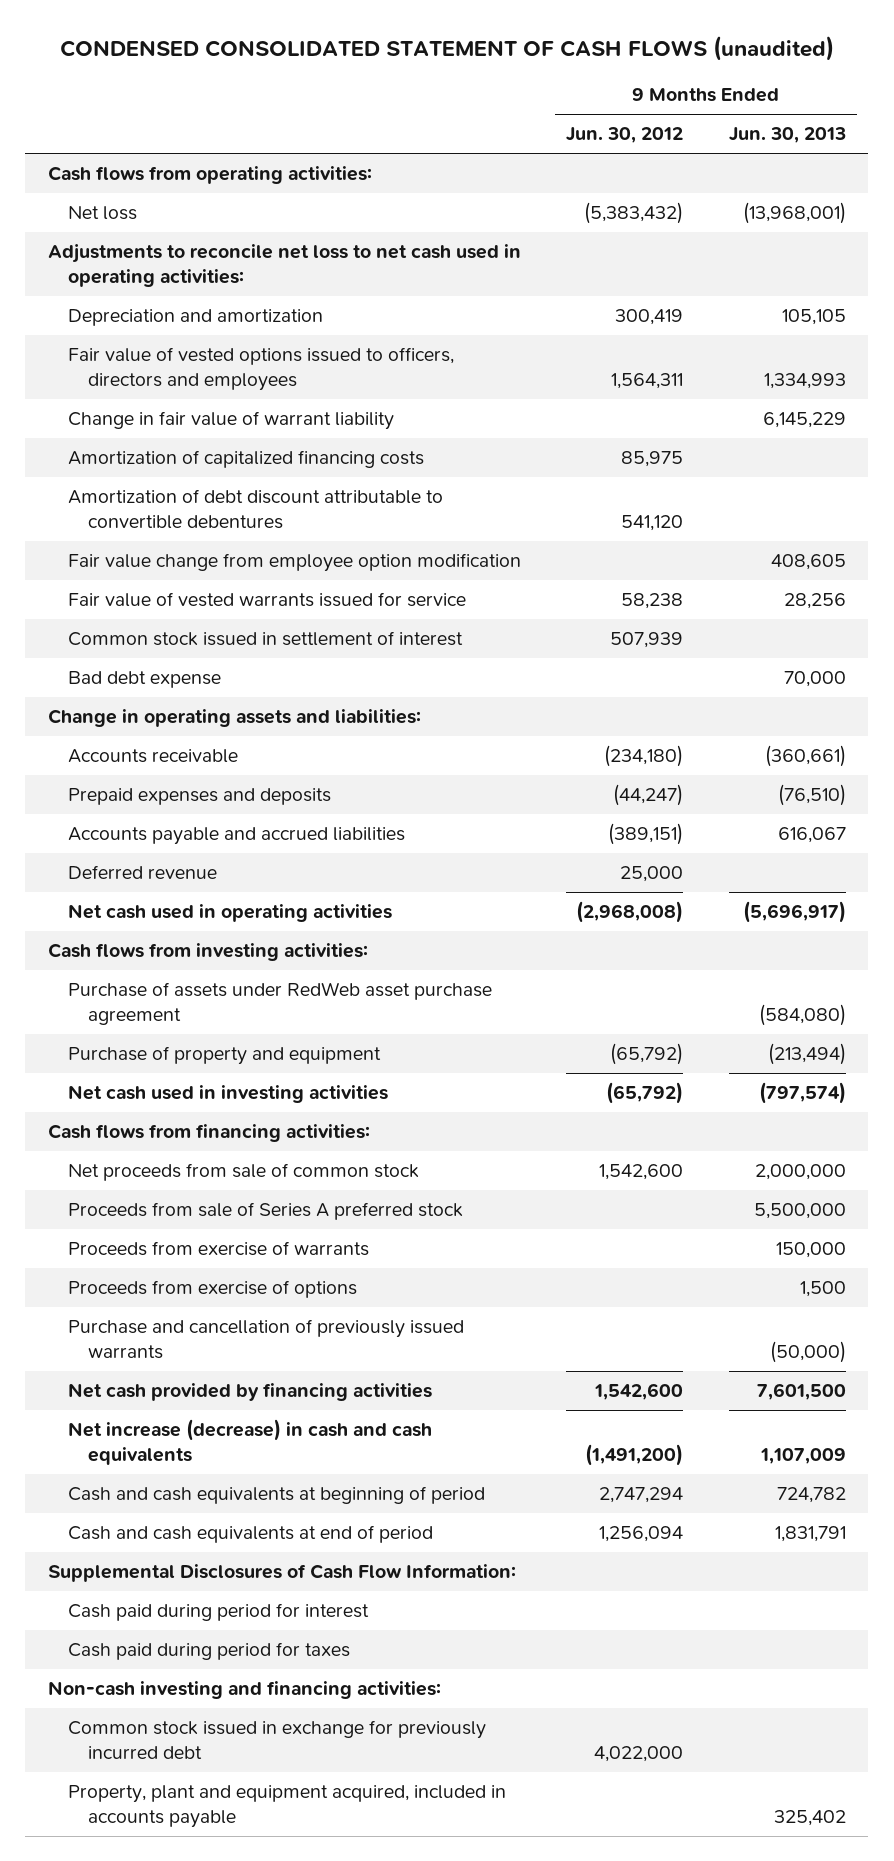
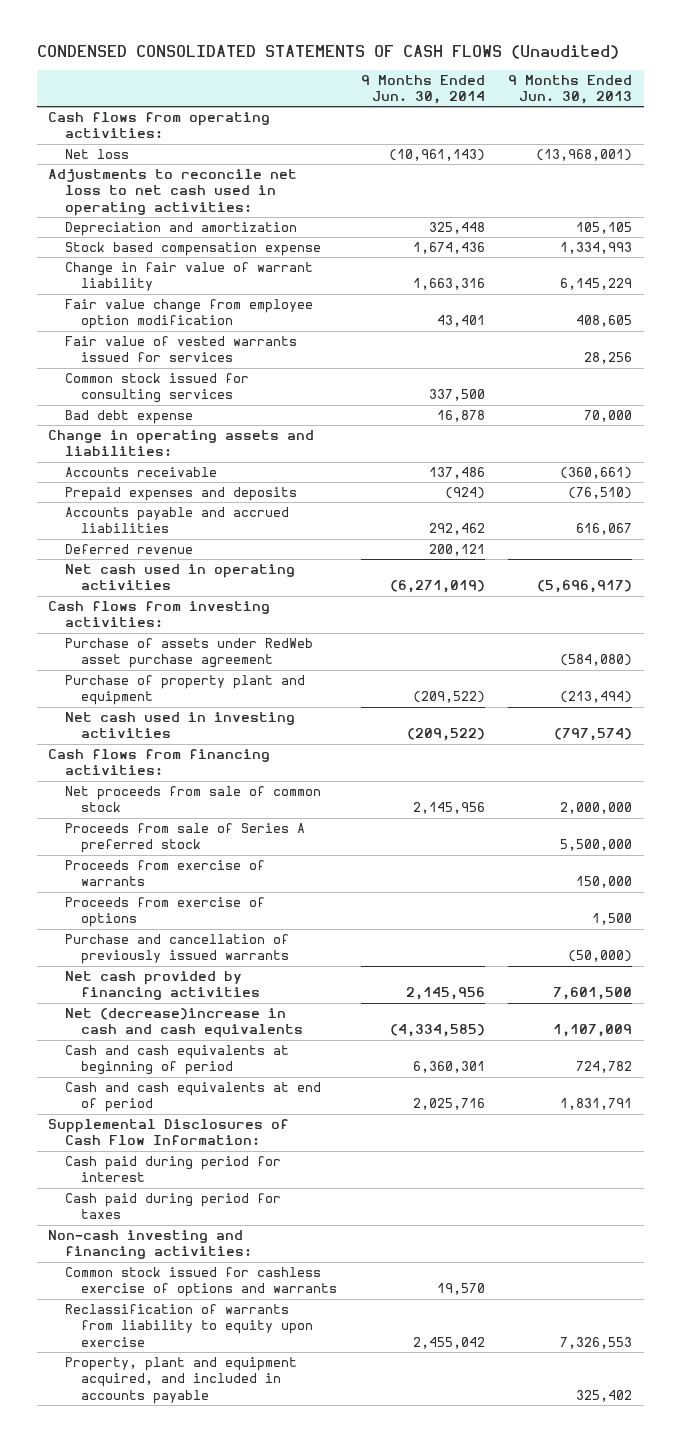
- CONDENSED CONSOLIDATED STATEMENT OF CASH FLOWS (unaudited)
+ CONDENSED CONSOLIDATED STATEMENTS OF CASH FLOWS (Unaudited)
- | 9 Months Ended Jun. 30, 2012 | 9 Months Ended Jun. 30, 2013
+ | 9 Months Ended Jun. 30, 2014 | 9 Months Ended Jun. 30, 2013
- Fair value of vested options issued to officers, directors and employees | 1,564,311 | 1,334,993
+ Stock based compensation expense | 1,674,436 | 1,334,993
- Amortization of capitalized financing costs | 85,975 |
- Amortization of debt discount attributable to convertible debentures | 541,120 |
- Fair value of vested warrants issued for service | 58,238 | 28,256
- Common stock issued in settlement of interest | 507,939 |
+ Fair value of vested warrants issued for services | | 28,256
+ Common stock issued for consulting services | 337,500 |
- Purchase of property and equipment | (65,792) | (213,494)
+ Purchase of property plant and equipment | (209,522) | (213,494)
- Net increase (decrease) in cash and cash equivalents | (1,491,200) | 1,107,009
+ Net (decrease)increase in cash and cash equivalents | (4,334,585) | 1,107,009
- Common stock issued in exchange for previously incurred debt | 4,022,000 |
- Property, plant and equipment acquired, included in accounts payable | | 325,402
+ Common stock issued for cashless exercise of options and warrants | 19,570 |
+ Reclassification of warrants from liability to equity upon exercise | 2,455,042 | 7,326,553
+ Property, plant and equipment acquired, and included in accounts payable | | 325,402

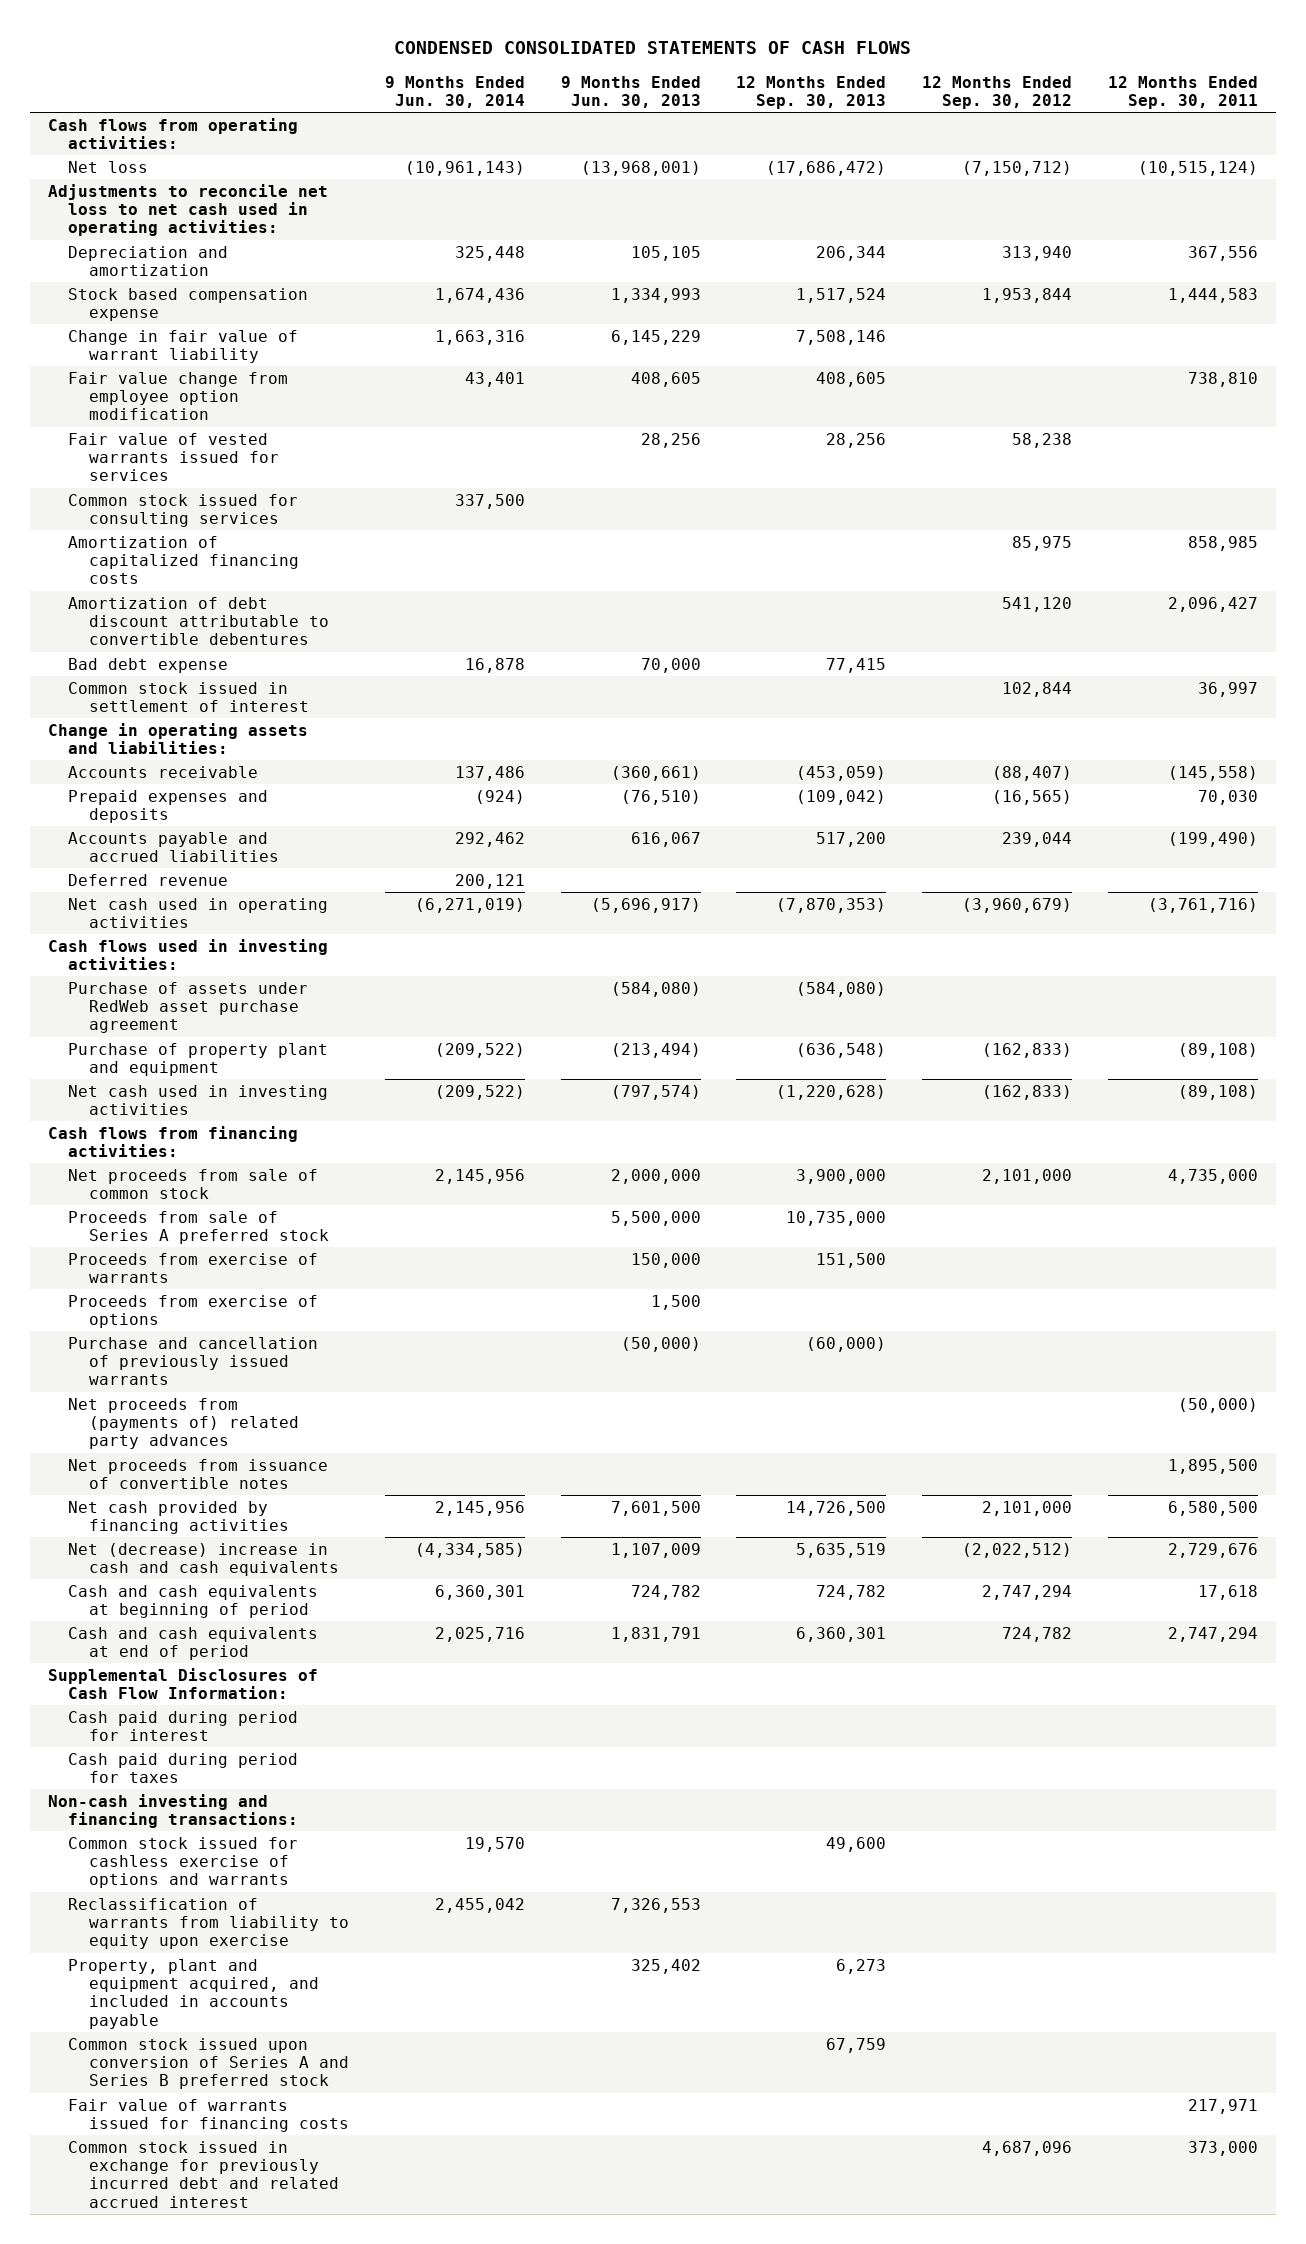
- CONDENSED CONSOLIDATED STATEMENTS OF CASH FLOWS (Unaudited)
+ CONDENSED CONSOLIDATED STATEMENTS OF CASH FLOWS
- | 9 Months Ended Jun. 30, 2014 | 9 Months Ended Jun. 30, 2013
+ | 9 Months Ended Jun. 30, 2014 | 9 Months Ended Jun. 30, 2013 | 12 Months Ended Sep. 30, 2013 | 12 Months Ended Sep. 30, 2012 | 12 Months Ended Sep. 30, 2011
+ Amortization of capitalized financing costs | | | | 85,975 | 858,985
+ Amortization of debt discount attributable to convertible debentures | | | | 541,120 | 2,096,427
+ Common stock issued in settlement of interest | | | | 102,844 | 36,997
- Cash flows from investing activities:
+ Cash flows used in investing activities:
+ Net proceeds from (payments of) related party advances | | | | | (50,000)
+ Net proceeds from issuance of convertible notes | | | | | 1,895,500
- Net (decrease)increase in cash and cash equivalents | (4,334,585) | 1,107,009
+ Net (decrease) increase in cash and cash equivalents | (4,334,585) | 1,107,009 | 5,635,519 | (2,022,512) | 2,729,676
- Non-cash investing and financing activities:
+ Non-cash investing and financing transactions:
+ Common stock issued upon conversion of Series A and Series B preferred stock | | | 67,759 | |
+ Fair value of warrants issued for financing costs | | | | | 217,971
+ Common stock issued in exchange for previously incurred debt and related accrued interest | | | | 4,687,096 | 373,000

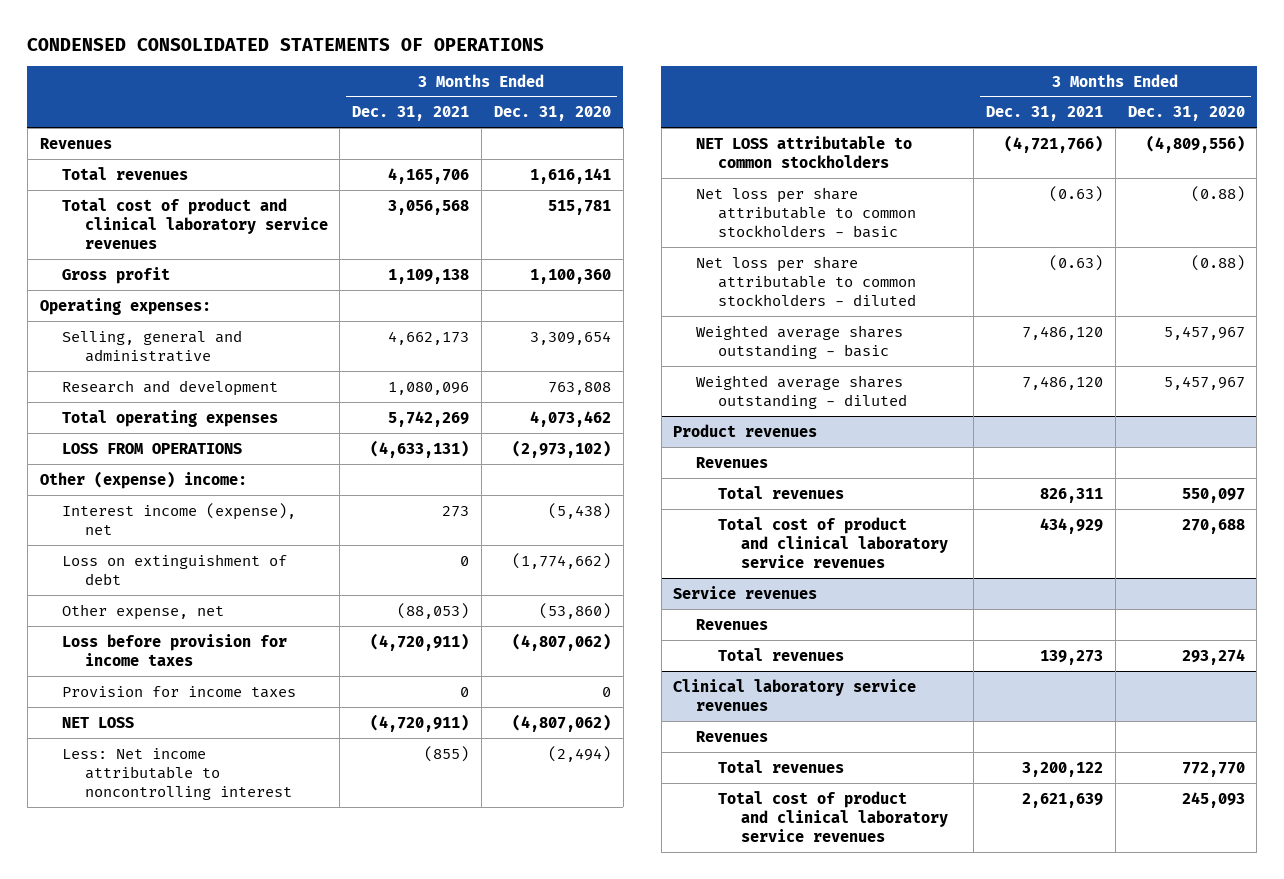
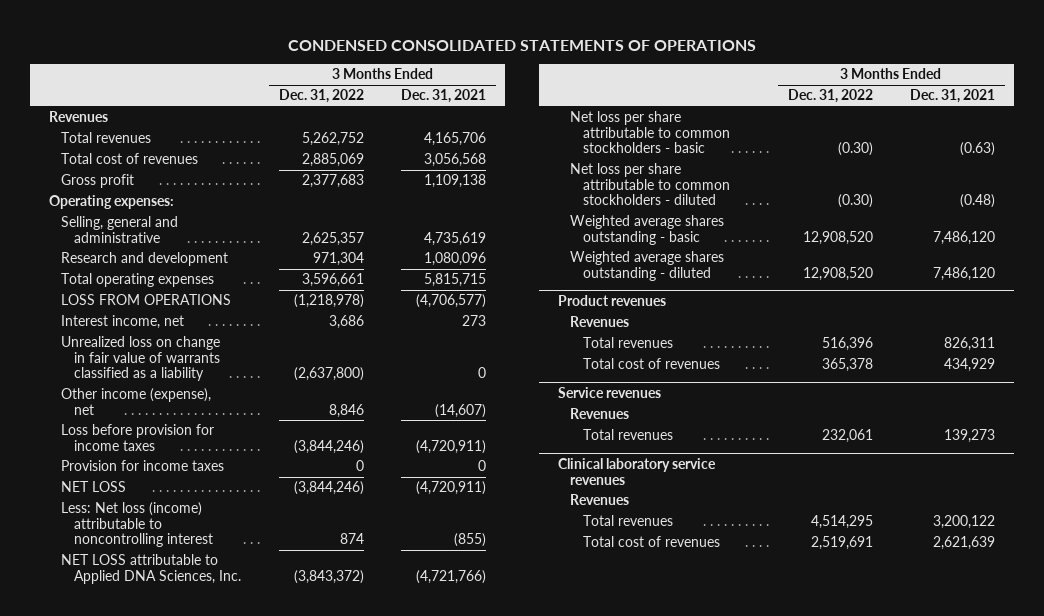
- | 3 Months Ended Dec. 31, 2021 | 3 Months Ended Dec. 31, 2020
+ | 3 Months Ended Dec. 31, 2022 | 3 Months Ended Dec. 31, 2021
- Total cost of product and clinical laboratory service revenues | 3,056,568 | 515,781
+ Total cost of revenues | 2,885,069 | 3,056,568
- Selling, general and administrative | 4,662,173 | 3,309,654
+ Selling, general and administrative | 2,625,357 | 4,735,619
- Total operating expenses | 5,742,269 | 4,073,462
- LOSS FROM OPERATIONS | (4,633,131) | (2,973,102)
- Other (expense) income:
- Interest income (expense), net | 273 | (5,438)
- Loss on extinguishment of debt | 0 | (1,774,662)
- Other expense, net | (88,053) | (53,860)
+ Total operating expenses | 3,596,661 | 5,815,715
+ LOSS FROM OPERATIONS | (1,218,978) | (4,706,577)
+ Interest income, net | 3,686 | 273
+ Unrealized loss on change in fair value of warrants classified as a liability | (2,637,800) | 0
+ Other income (expense), net | 8,846 | (14,607)
- Less: Net income attributable to noncontrolling interest | (855) | (2,494)
- NET LOSS attributable to common stockholders | (4,721,766) | (4,809,556)
+ Less: Net loss (income) attributable to noncontrolling interest | 874 | (855)
+ NET LOSS attributable to Applied DNA Sciences, Inc. | (3,843,372) | (4,721,766)
- Net loss per share attributable to common stockholders - diluted | (0.63) | (0.88)
+ Net loss per share attributable to common stockholders - diluted | (0.30) | (0.48)
@ Product revenues
- Total cost of product and clinical laboratory service revenues | 434,929 | 270,688
+ Total cost of revenues | 365,378 | 434,929
@ Clinical laboratory service revenues
- Total cost of product and clinical laboratory service revenues | 2,621,639 | 245,093
+ Total cost of revenues | 2,519,691 | 2,621,639

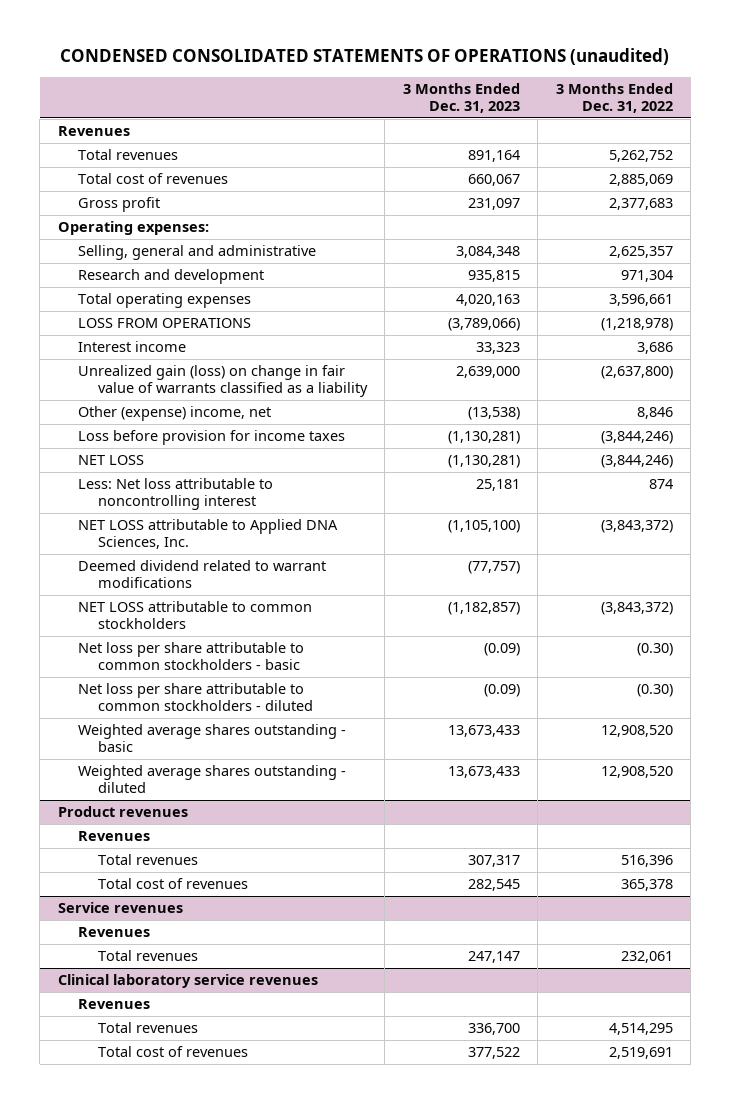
- CONDENSED CONSOLIDATED STATEMENTS OF OPERATIONS
+ CONDENSED CONSOLIDATED STATEMENTS OF OPERATIONS (unaudited)
- | 3 Months Ended Dec. 31, 2022 | 3 Months Ended Dec. 31, 2021
+ | 3 Months Ended Dec. 31, 2023 | 3 Months Ended Dec. 31, 2022
- Interest income, net | 3,686 | 273
- Unrealized loss on change in fair value of warrants classified as a liability | (2,637,800) | 0
- Other income (expense), net | 8,846 | (14,607)
+ Interest income | 33,323 | 3,686
+ Unrealized gain (loss) on change in fair value of warrants classified as a liability | 2,639,000 | (2,637,800)
+ Other (expense) income, net | (13,538) | 8,846
- Provision for income taxes | 0 | 0
- Less: Net loss (income) attributable to noncontrolling interest | 874 | (855)
+ Less: Net loss attributable to noncontrolling interest | 25,181 | 874
+ Deemed dividend related to warrant modifications | (77,757) |
+ NET LOSS attributable to common stockholders | (1,182,857) | (3,843,372)

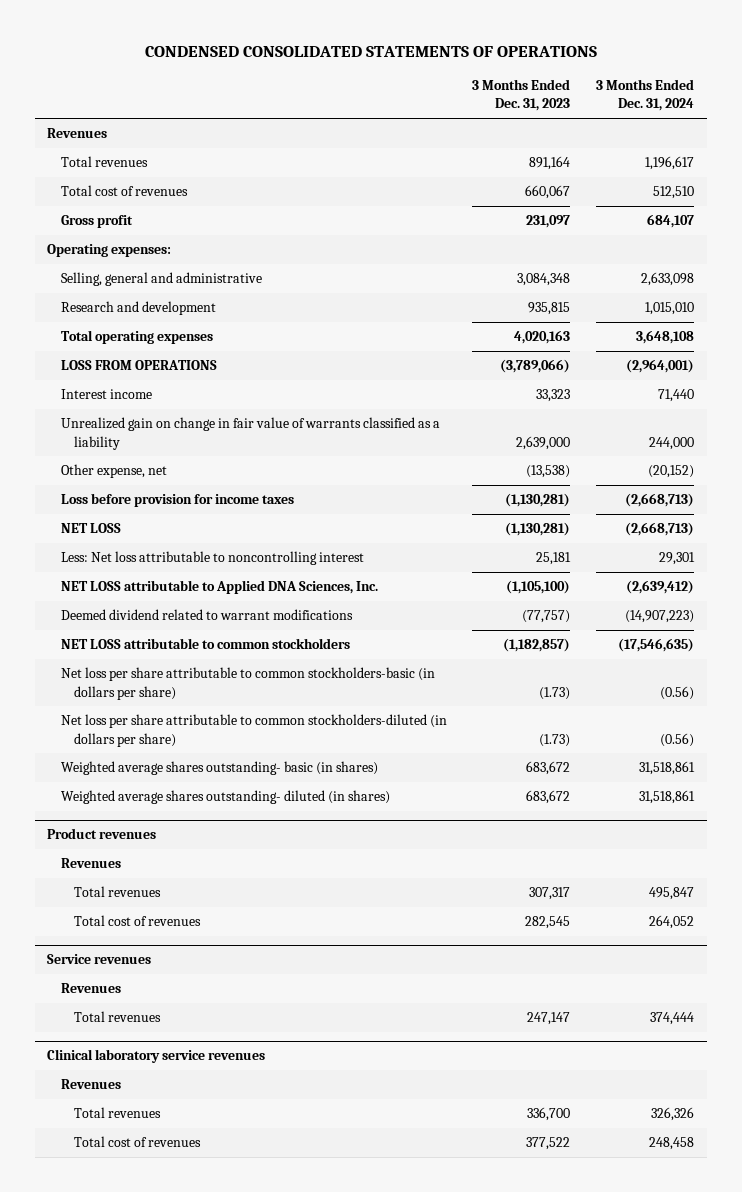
- CONDENSED CONSOLIDATED STATEMENTS OF OPERATIONS (unaudited)
+ CONDENSED CONSOLIDATED STATEMENTS OF OPERATIONS
- | 3 Months Ended Dec. 31, 2023 | 3 Months Ended Dec. 31, 2022
+ | 3 Months Ended Dec. 31, 2023 | 3 Months Ended Dec. 31, 2024
- Unrealized gain (loss) on change in fair value of warrants classified as a liability | 2,639,000 | (2,637,800)
- Other (expense) income, net | (13,538) | 8,846
+ Unrealized gain on change in fair value of warrants classified as a liability | 2,639,000 | 244,000
+ Other expense, net | (13,538) | (20,152)
- Net loss per share attributable to common stockholders - basic | (0.09) | (0.30)
- Net loss per share attributable to common stockholders - diluted | (0.09) | (0.30)
- Weighted average shares outstanding - basic | 13,673,433 | 12,908,520
- Weighted average shares outstanding - diluted | 13,673,433 | 12,908,520
+ Net loss per share attributable to common stockholders-basic (in dollars per share) | (1.73) | (0.56)
+ Net loss per share attributable to common stockholders-diluted (in dollars per share) | (1.73) | (0.56)
+ Weighted average shares outstanding- basic (in shares) | 683,672 | 31,518,861
+ Weighted average shares outstanding- diluted (in shares) | 683,672 | 31,518,861

